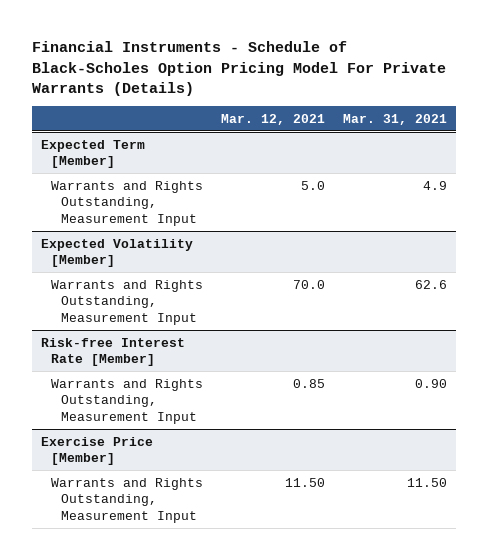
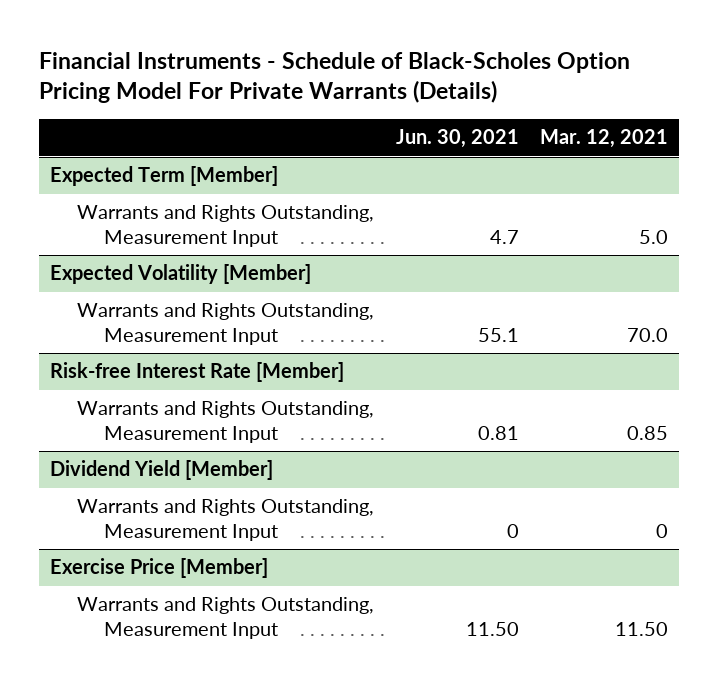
- | Mar. 12, 2021 | Mar. 31, 2021
+ | Jun. 30, 2021 | Mar. 12, 2021
+ Dividend Yield [Member]
+ Warrants and Rights Outstanding, Measurement Input | 0 | 0

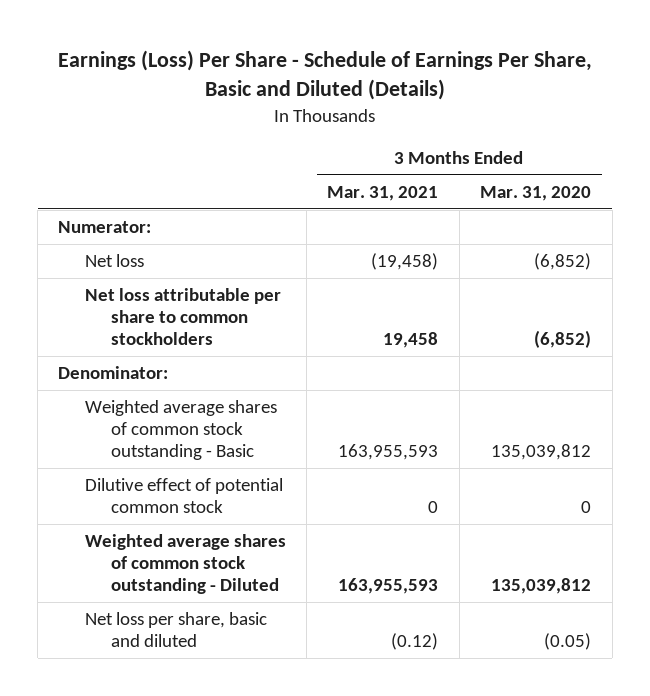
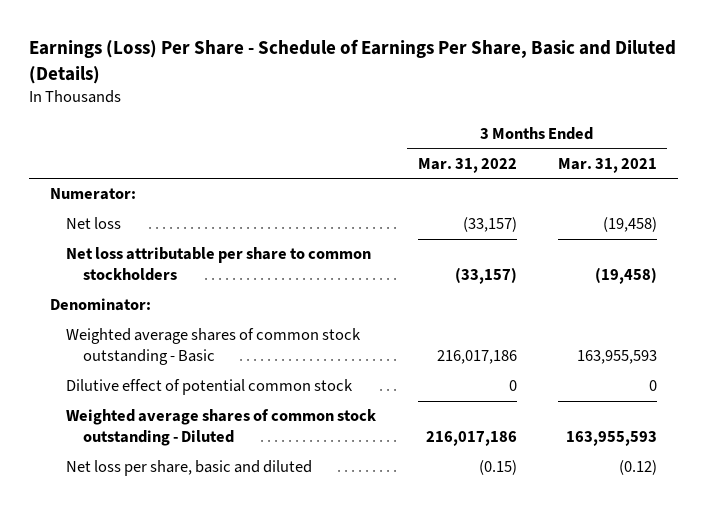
- | 3 Months Ended Mar. 31, 2021 | 3 Months Ended Mar. 31, 2020
+ | 3 Months Ended Mar. 31, 2022 | 3 Months Ended Mar. 31, 2021
- Net loss attributable per share to common stockholders | 19,458 | (6,852)
+ Net loss attributable per share to common stockholders | (33,157) | (19,458)

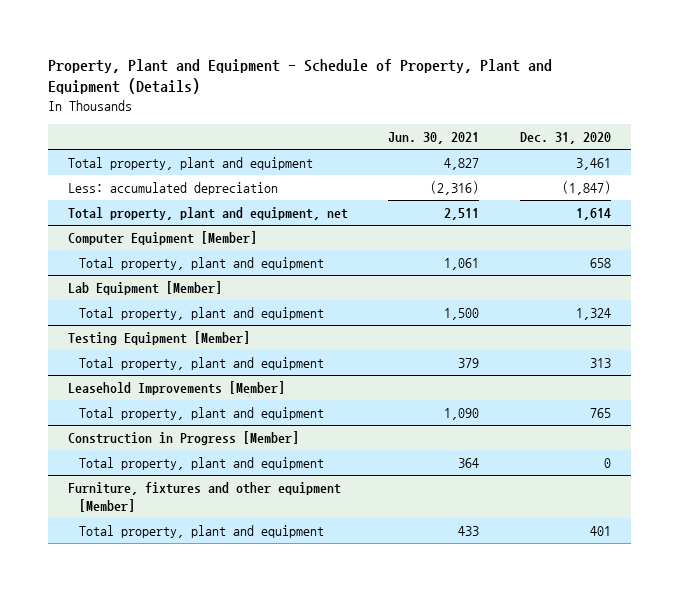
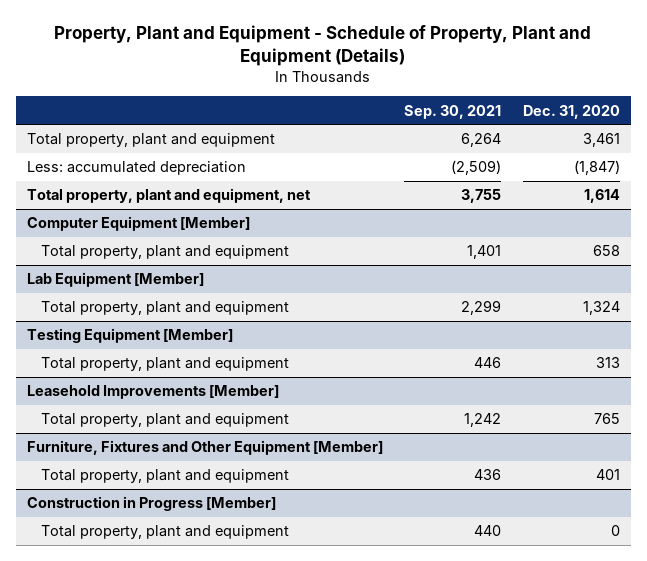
- | Jun. 30, 2021 | Dec. 31, 2020
+ | Sep. 30, 2021 | Dec. 31, 2020
+ Furniture, Fixtures and Other Equipment [Member]
+ Total property, plant and equipment | 436 | 401
- Furniture, fixtures and other equipment [Member]
- Total property, plant and equipment | 433 | 401

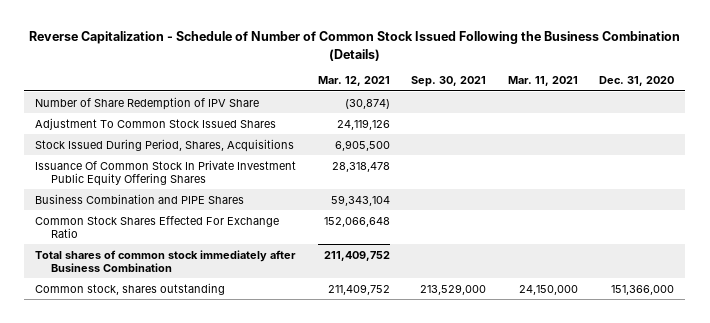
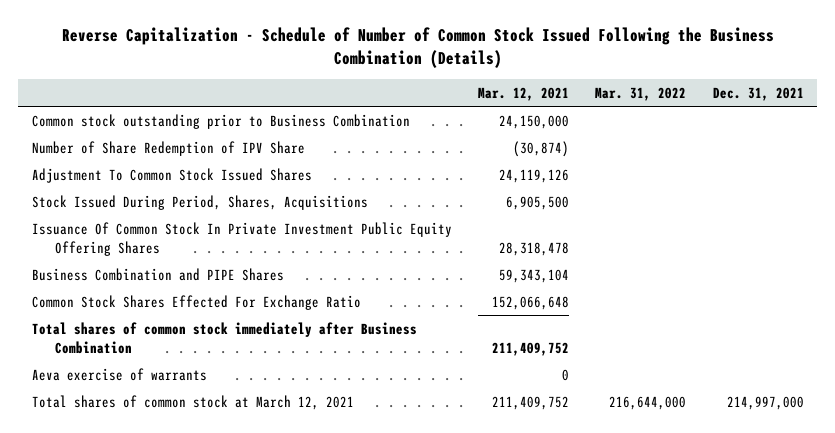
- | Mar. 12, 2021 | Sep. 30, 2021 | Mar. 11, 2021 | Dec. 31, 2020
+ | Mar. 12, 2021 | Mar. 31, 2022 | Dec. 31, 2021
+ Common stock outstanding prior to Business Combination | 24,150,000 | |
- Common stock, shares outstanding | 211,409,752 | 213,529,000 | 24,150,000 | 151,366,000
+ Aeva exercise of warrants | 0 | |
+ Total shares of common stock at March 12, 2021 | 211,409,752 | 216,644,000 | 214,997,000

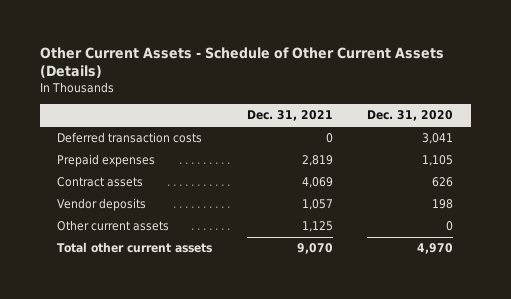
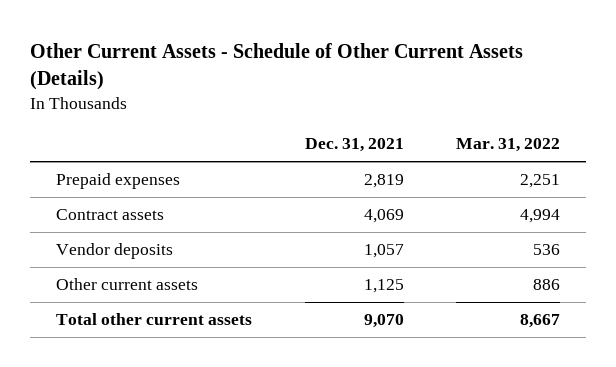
- | Dec. 31, 2021 | Dec. 31, 2020
+ | Dec. 31, 2021 | Mar. 31, 2022
- Deferred transaction costs | 0 | 3,041

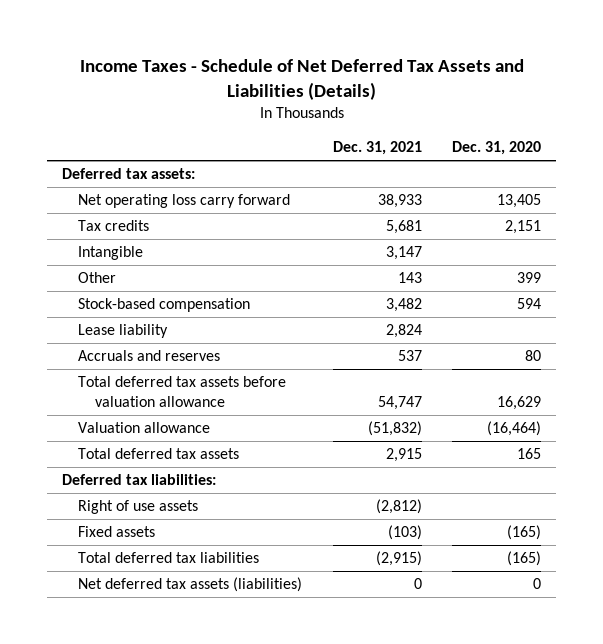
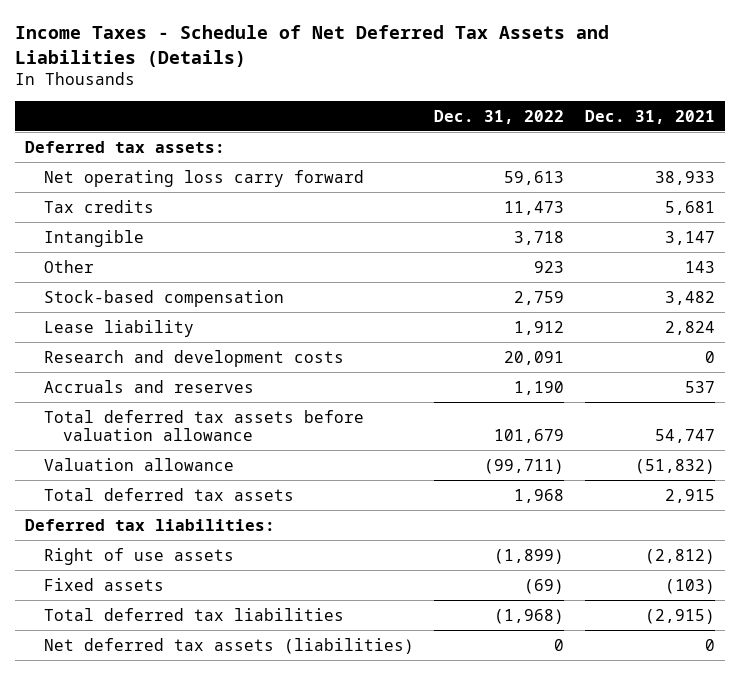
- | Dec. 31, 2021 | Dec. 31, 2020
+ | Dec. 31, 2022 | Dec. 31, 2021
+ Research and development costs | 20,091 | 0

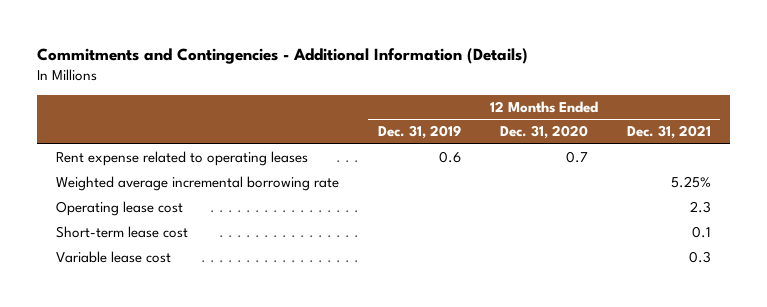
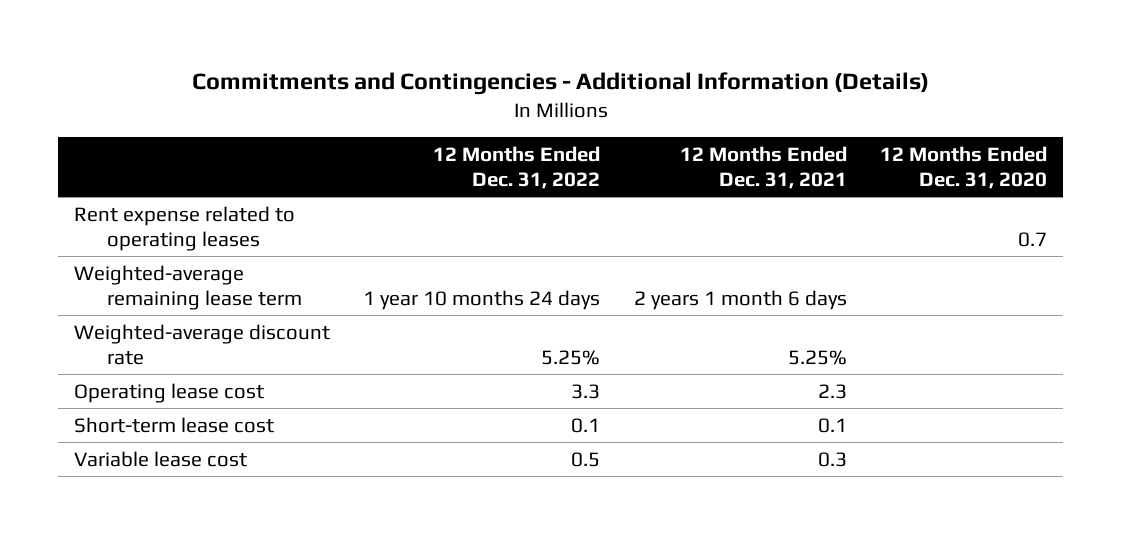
- | 12 Months Ended Dec. 31, 2019 | 12 Months Ended Dec. 31, 2020 | 12 Months Ended Dec. 31, 2021
+ | 12 Months Ended Dec. 31, 2022 | 12 Months Ended Dec. 31, 2021 | 12 Months Ended Dec. 31, 2020
- Weighted average incremental borrowing rate | | | 5.25%
+ Weighted-average remaining lease term | 1 year 10 months 24 days | 2 years 1 month 6 days |
+ Weighted-average discount rate | 5.25% | 5.25% |

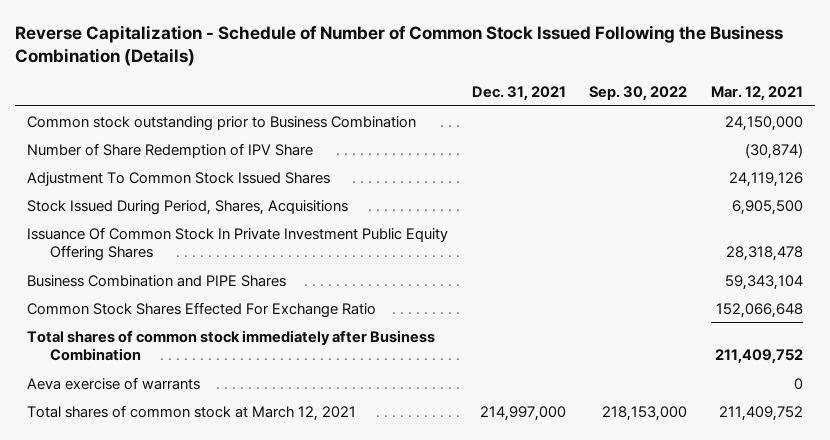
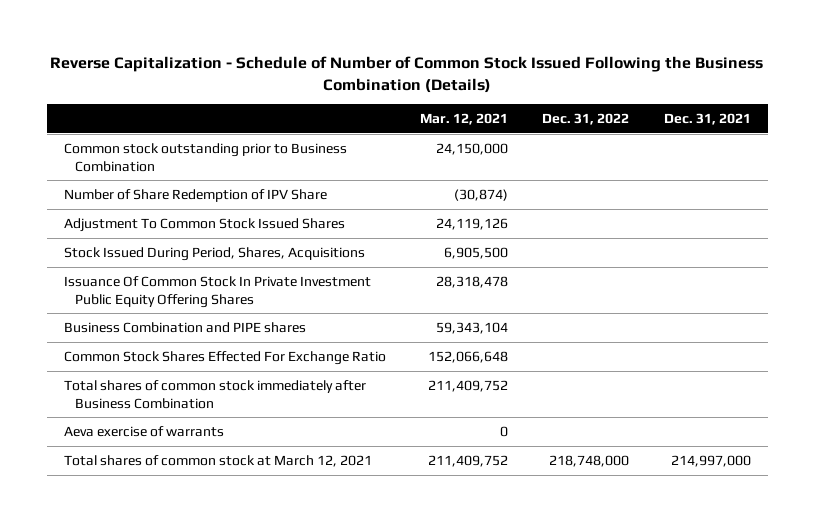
- | Dec. 31, 2021 | Sep. 30, 2022 | Mar. 12, 2021
+ | Mar. 12, 2021 | Dec. 31, 2022 | Dec. 31, 2021
- Business Combination and PIPE Shares | | | 59,343,104
+ Business Combination and PIPE shares | 59,343,104 | |

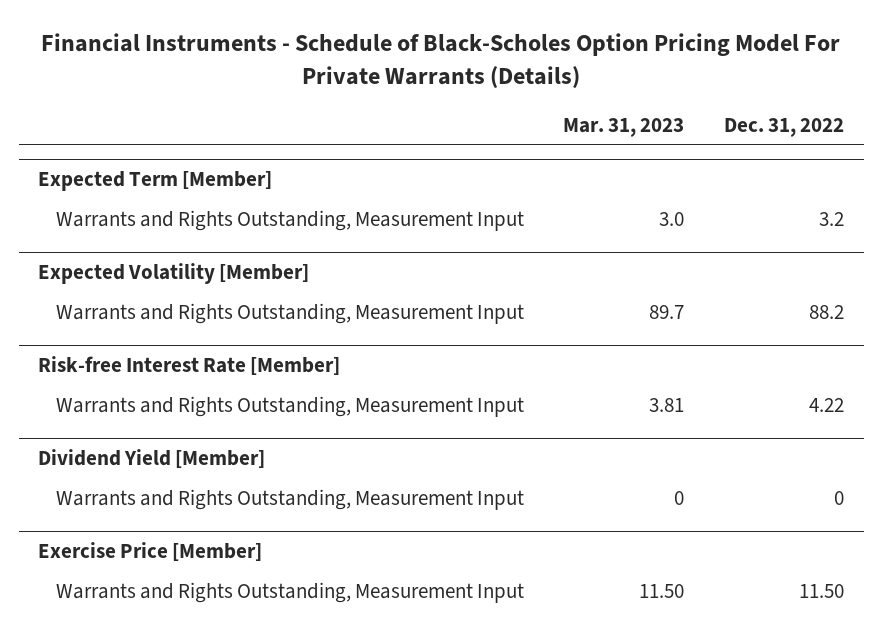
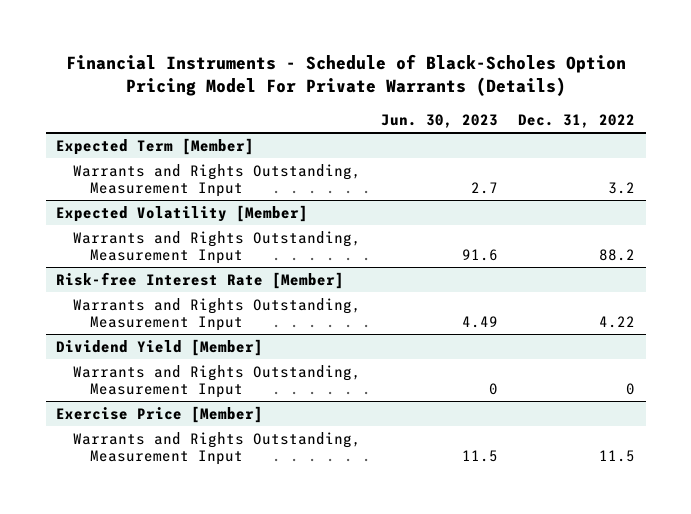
- | Mar. 31, 2023 | Dec. 31, 2022
+ | Jun. 30, 2023 | Dec. 31, 2022
@ Exercise Price [Member]
- Warrants and Rights Outstanding, Measurement Input | 11.50 | 11.50
+ Warrants and Rights Outstanding, Measurement Input | 11.5 | 11.5

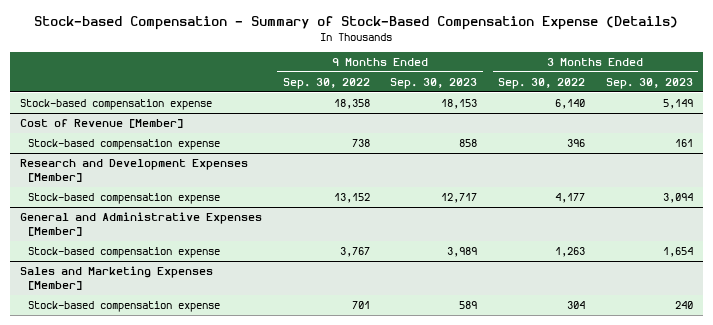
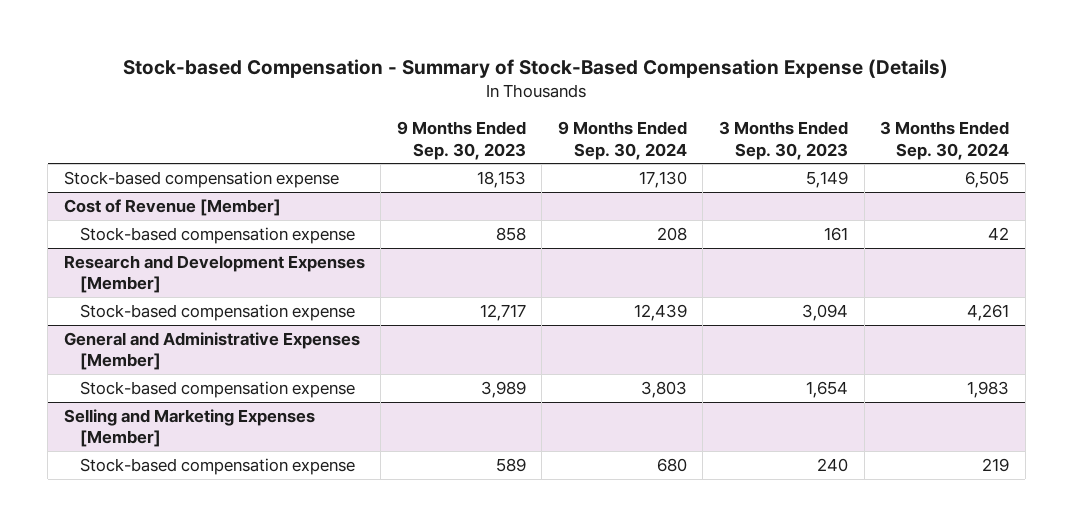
- | 9 Months Ended Sep. 30, 2022 | 9 Months Ended Sep. 30, 2023 | 3 Months Ended Sep. 30, 2022 | 3 Months Ended Sep. 30, 2023
+ | 9 Months Ended Sep. 30, 2023 | 9 Months Ended Sep. 30, 2024 | 3 Months Ended Sep. 30, 2023 | 3 Months Ended Sep. 30, 2024
- Sales and Marketing Expenses [Member]
+ Selling and Marketing Expenses [Member]

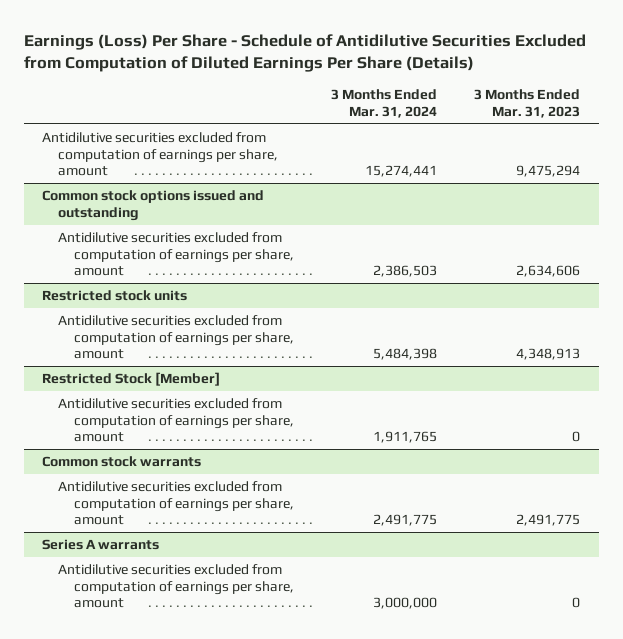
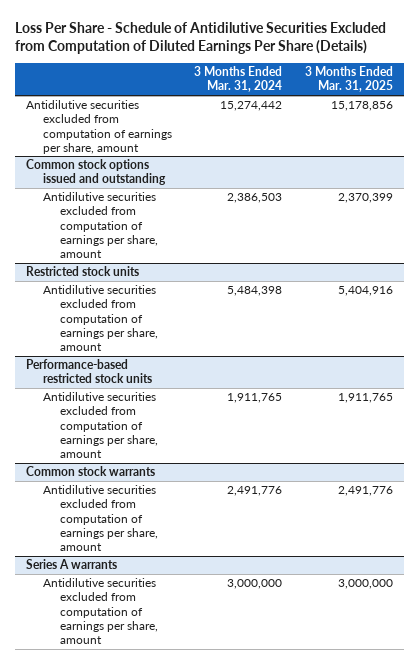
- Earnings (Loss) Per Share - Schedule of Antidilutive Securities Excluded from Computation of Diluted Earnings Per Share (Details)
+ Loss Per Share - Schedule of Antidilutive Securities Excluded from Computation of Diluted Earnings Per Share (Details)
- | 3 Months Ended Mar. 31, 2024 | 3 Months Ended Mar. 31, 2023
+ | 3 Months Ended Mar. 31, 2024 | 3 Months Ended Mar. 31, 2025
- Antidilutive securities excluded from computation of earnings per share, amount | 15,274,441 | 9,475,294
+ Antidilutive securities excluded from computation of earnings per share, amount | 15,274,442 | 15,178,856
- Restricted Stock [Member]
+ Performance-based restricted stock units
@ Common stock warrants
- Antidilutive securities excluded from computation of earnings per share, amount | 2,491,775 | 2,491,775
+ Antidilutive securities excluded from computation of earnings per share, amount | 2,491,776 | 2,491,776

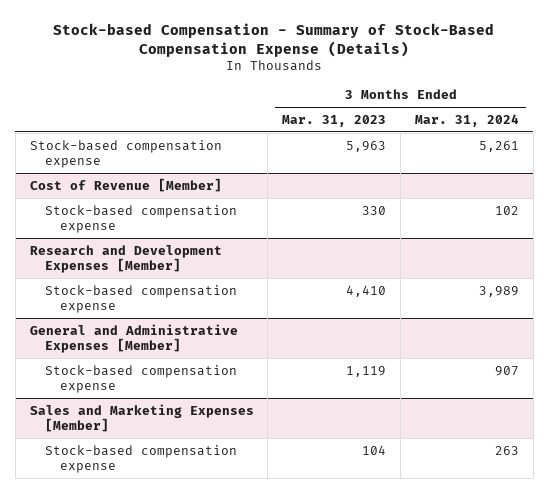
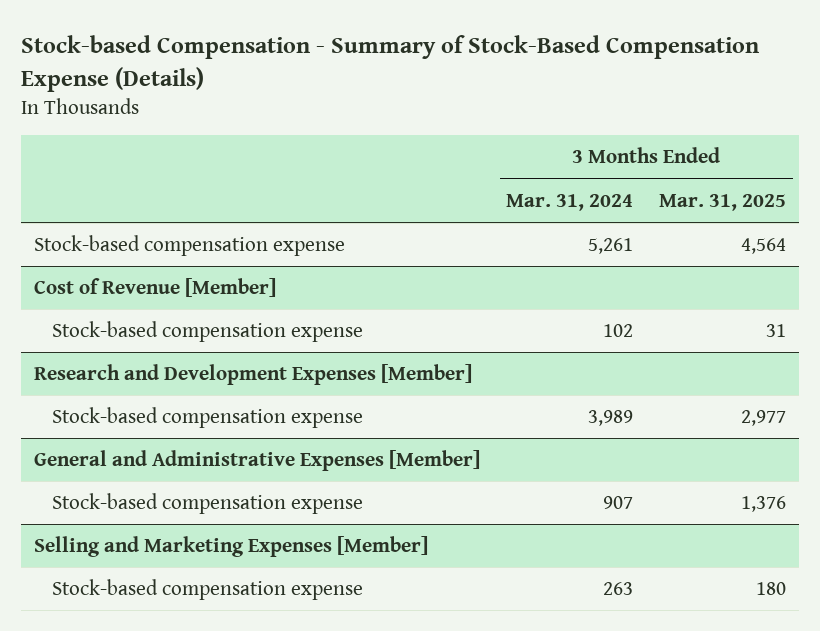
- | 3 Months Ended Mar. 31, 2023 | 3 Months Ended Mar. 31, 2024
+ | 3 Months Ended Mar. 31, 2024 | 3 Months Ended Mar. 31, 2025
- Sales and Marketing Expenses [Member]
+ Selling and Marketing Expenses [Member]

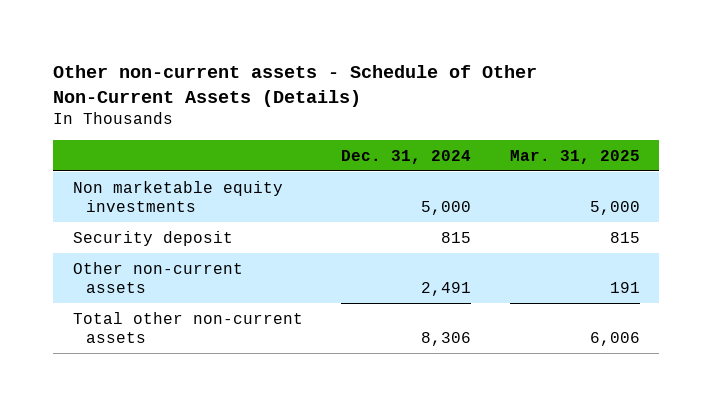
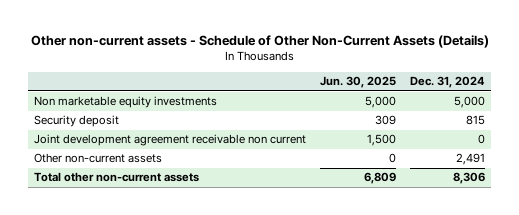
- | Dec. 31, 2024 | Mar. 31, 2025
+ | Jun. 30, 2025 | Dec. 31, 2024
+ Joint development agreement receivable non current | 1,500 | 0

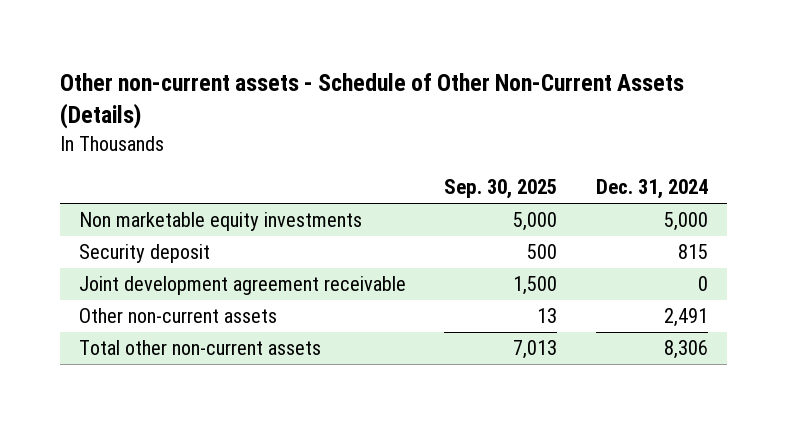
- | Jun. 30, 2025 | Dec. 31, 2024
+ | Sep. 30, 2025 | Dec. 31, 2024
- Joint development agreement receivable non current | 1,500 | 0
+ Joint development agreement receivable | 1,500 | 0

